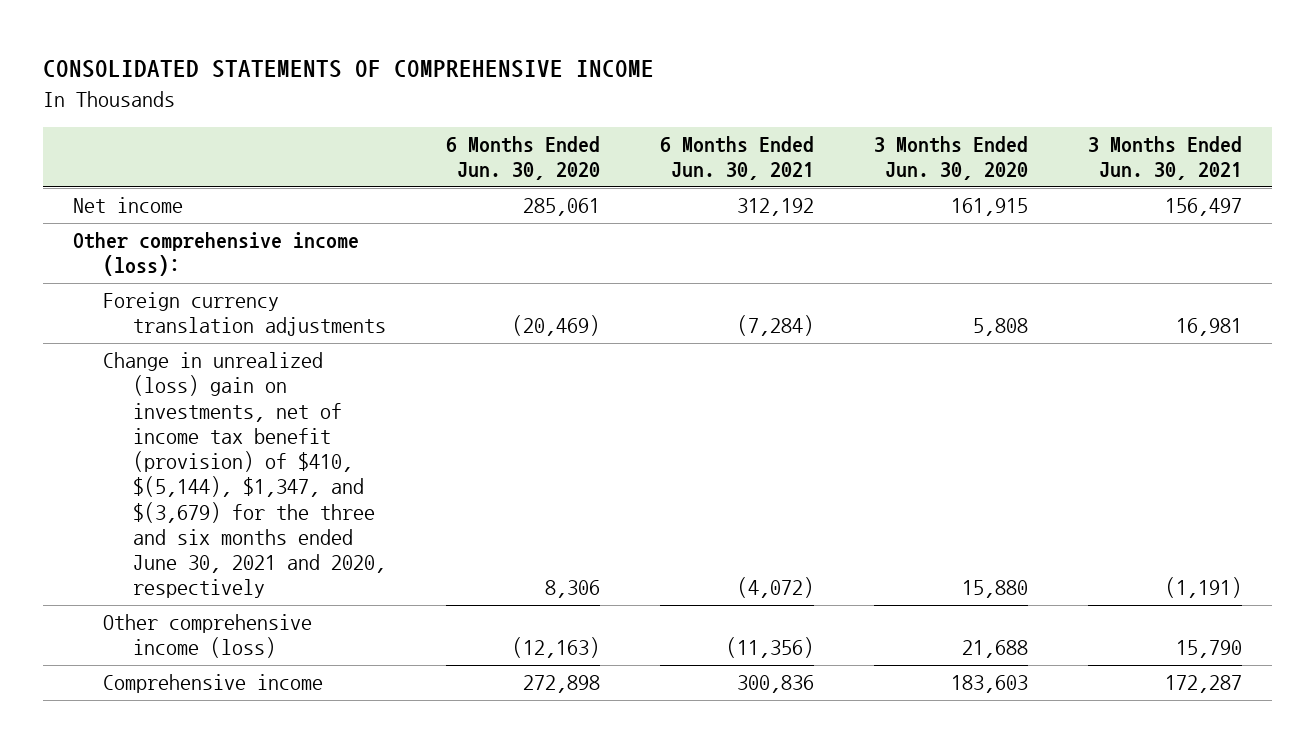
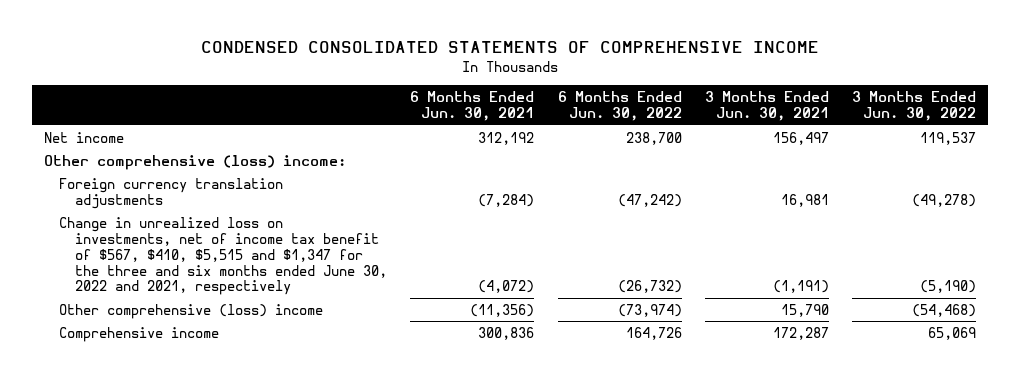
- CONSOLIDATED STATEMENTS OF COMPREHENSIVE INCOME
+ CONDENSED CONSOLIDATED STATEMENTS OF COMPREHENSIVE INCOME
- | 6 Months Ended Jun. 30, 2020 | 6 Months Ended Jun. 30, 2021 | 3 Months Ended Jun. 30, 2020 | 3 Months Ended Jun. 30, 2021
+ | 6 Months Ended Jun. 30, 2021 | 6 Months Ended Jun. 30, 2022 | 3 Months Ended Jun. 30, 2021 | 3 Months Ended Jun. 30, 2022
- Other comprehensive income (loss):
+ Other comprehensive (loss) income:
- Change in unrealized (loss) gain on investments, net of income tax benefit (provision) of $410, $(5,144), $1,347, and $(3,679) for the three and six months ended June 30, 2021 and 2020, respectively | 8,306 | (4,072) | 15,880 | (1,191)
- Other comprehensive income (loss) | (12,163) | (11,356) | 21,688 | 15,790
+ Change in unrealized loss on investments, net of income tax benefit of $567, $410, $5,515 and $1,347 for the three and six months ended June 30, 2022 and 2021, respectively | (4,072) | (26,732) | (1,191) | (5,190)
+ Other comprehensive (loss) income | (11,356) | (73,974) | 15,790 | (54,468)

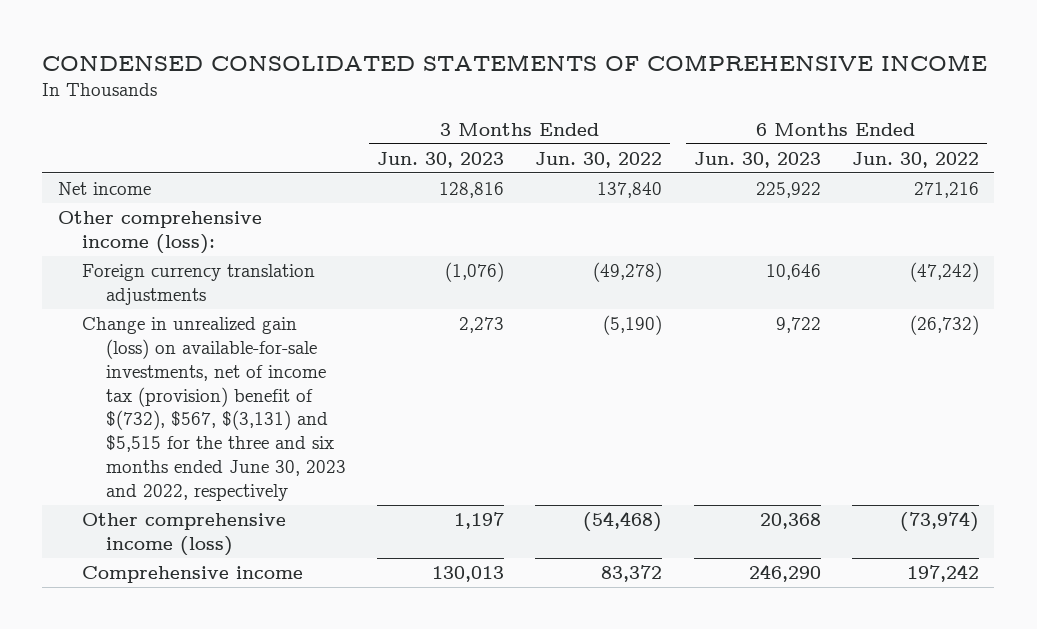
- | 6 Months Ended Jun. 30, 2021 | 6 Months Ended Jun. 30, 2022 | 3 Months Ended Jun. 30, 2021 | 3 Months Ended Jun. 30, 2022
+ | 3 Months Ended Jun. 30, 2023 | 3 Months Ended Jun. 30, 2022 | 6 Months Ended Jun. 30, 2023 | 6 Months Ended Jun. 30, 2022
- Net income | 312,192 | 238,700 | 156,497 | 119,537
- Other comprehensive (loss) income:
+ Net income | 128,816 | 137,840 | 225,922 | 271,216
+ Other comprehensive income (loss):
- Change in unrealized loss on investments, net of income tax benefit of $567, $410, $5,515 and $1,347 for the three and six months ended June 30, 2022 and 2021, respectively | (4,072) | (26,732) | (1,191) | (5,190)
- Other comprehensive (loss) income | (11,356) | (73,974) | 15,790 | (54,468)
- Comprehensive income | 300,836 | 164,726 | 172,287 | 65,069
+ Change in unrealized gain (loss) on available-for-sale investments, net of income tax (provision) benefit of $(732), $567, $(3,131) and $5,515 for the three and six months ended June 30, 2023 and 2022, respectively | 2,273 | (5,190) | 9,722 | (26,732)
+ Other comprehensive income (loss) | 1,197 | (54,468) | 20,368 | (73,974)
+ Comprehensive income | 130,013 | 83,372 | 246,290 | 197,242

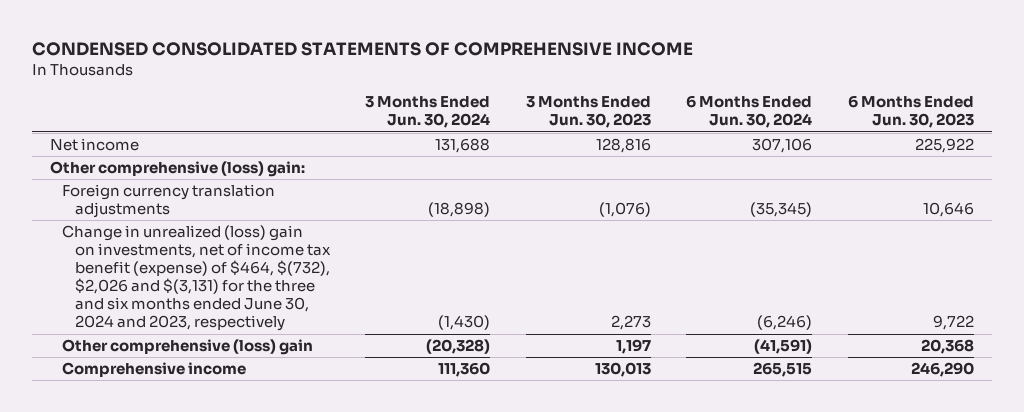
- | 3 Months Ended Jun. 30, 2023 | 3 Months Ended Jun. 30, 2022 | 6 Months Ended Jun. 30, 2023 | 6 Months Ended Jun. 30, 2022
+ | 3 Months Ended Jun. 30, 2024 | 3 Months Ended Jun. 30, 2023 | 6 Months Ended Jun. 30, 2024 | 6 Months Ended Jun. 30, 2023
- Other comprehensive income (loss):
+ Other comprehensive (loss) gain:
- Change in unrealized gain (loss) on available-for-sale investments, net of income tax (provision) benefit of $(732), $567, $(3,131) and $5,515 for the three and six months ended June 30, 2023 and 2022, respectively | 2,273 | (5,190) | 9,722 | (26,732)
- Other comprehensive income (loss) | 1,197 | (54,468) | 20,368 | (73,974)
+ Change in unrealized (loss) gain on investments, net of income tax benefit (expense) of $464, $(732), $2,026 and $(3,131) for the three and six months ended June 30, 2024 and 2023, respectively | (1,430) | 2,273 | (6,246) | 9,722
+ Other comprehensive (loss) gain | (20,328) | 1,197 | (41,591) | 20,368

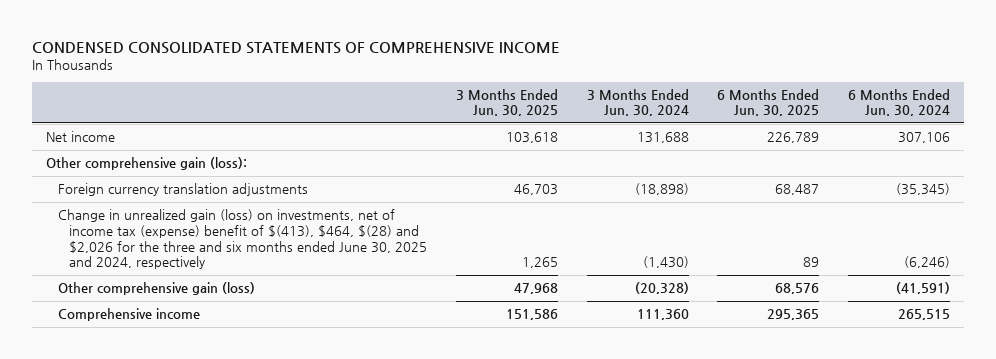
- | 3 Months Ended Jun. 30, 2024 | 3 Months Ended Jun. 30, 2023 | 6 Months Ended Jun. 30, 2024 | 6 Months Ended Jun. 30, 2023
+ | 3 Months Ended Jun. 30, 2025 | 3 Months Ended Jun. 30, 2024 | 6 Months Ended Jun. 30, 2025 | 6 Months Ended Jun. 30, 2024
- Other comprehensive (loss) gain:
+ Other comprehensive gain (loss):
- Change in unrealized (loss) gain on investments, net of income tax benefit (expense) of $464, $(732), $2,026 and $(3,131) for the three and six months ended June 30, 2024 and 2023, respectively | (1,430) | 2,273 | (6,246) | 9,722
- Other comprehensive (loss) gain | (20,328) | 1,197 | (41,591) | 20,368
+ Change in unrealized gain (loss) on investments, net of income tax (expense) benefit of $(413), $464, $(28) and $2,026 for the three and six months ended June 30, 2025 and 2024, respectively | 1,265 | (1,430) | 89 | (6,246)
+ Other comprehensive gain (loss) | 47,968 | (20,328) | 68,576 | (41,591)

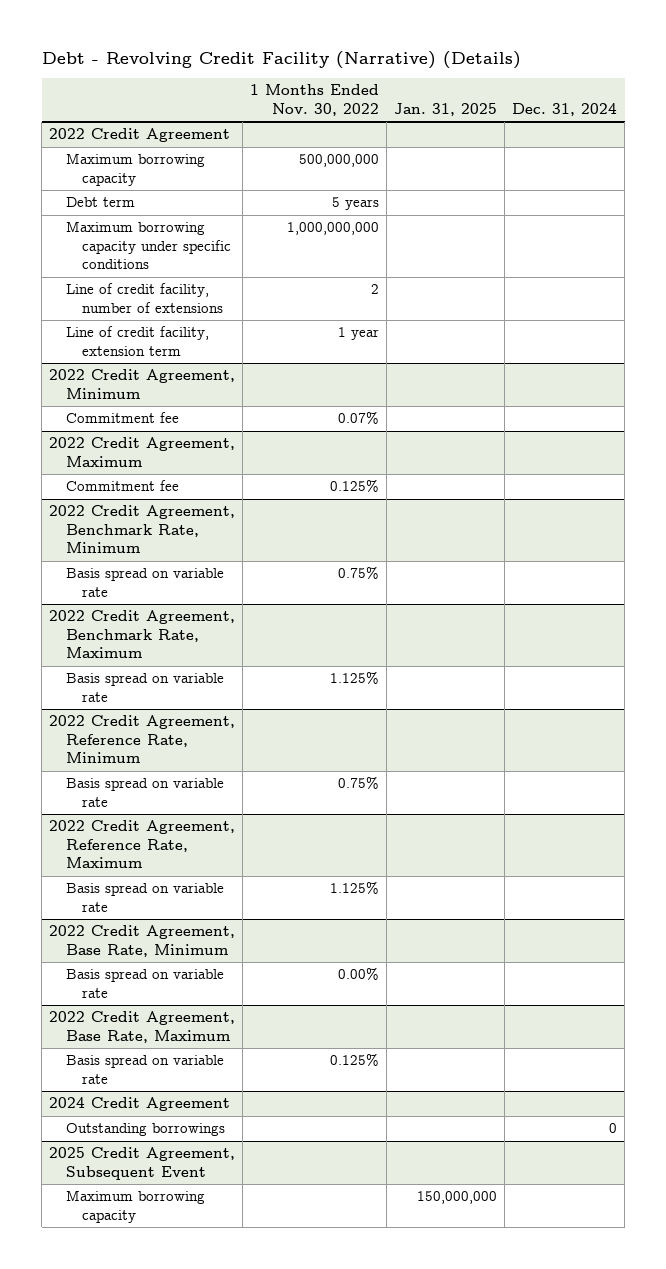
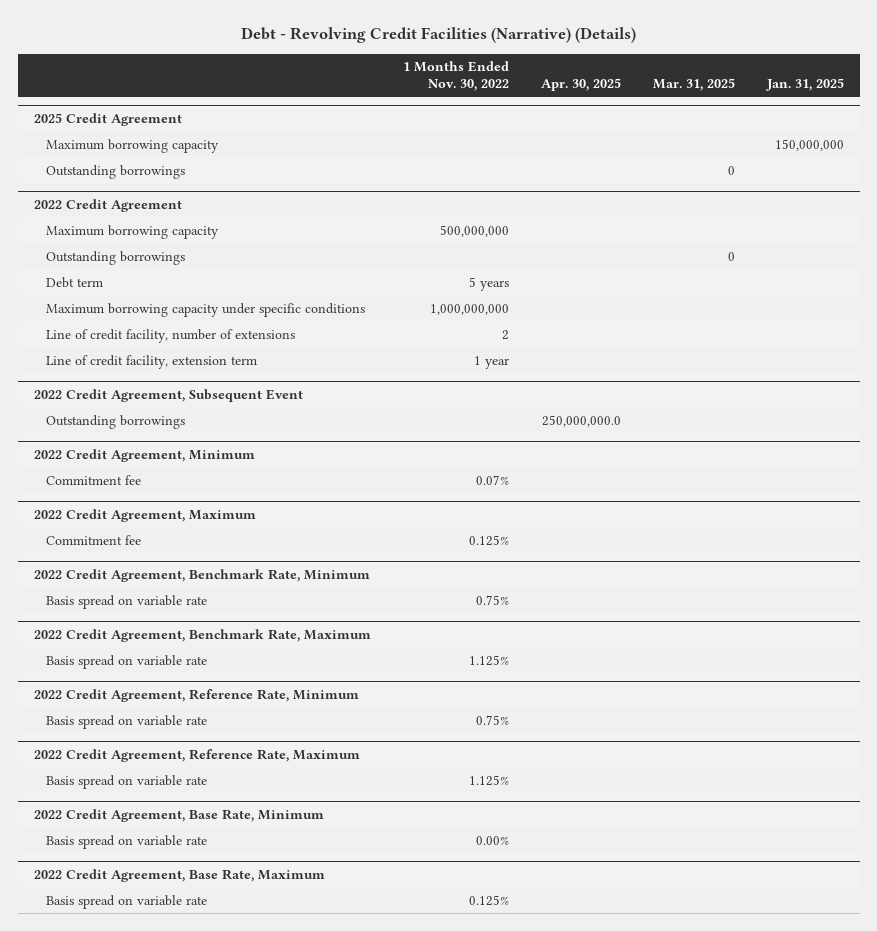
- Debt - Revolving Credit Facility (Narrative) (Details)
+ Debt - Revolving Credit Facilities (Narrative) (Details)
- | 1 Months Ended Nov. 30, 2022 | Jan. 31, 2025 | Dec. 31, 2024
+ | 1 Months Ended Nov. 30, 2022 | Apr. 30, 2025 | Mar. 31, 2025 | Jan. 31, 2025
+ 2025 Credit Agreement
+ Maximum borrowing capacity | | | | 150,000,000
+ Outstanding borrowings | | | 0 |
@ 2022 Credit Agreement
+ Outstanding borrowings | | | 0 |
+ 2022 Credit Agreement, Subsequent Event
+ Outstanding borrowings | | 250,000,000.0 | |
- 2024 Credit Agreement
- Outstanding borrowings | | | 0
- 2025 Credit Agreement, Subsequent Event
- Maximum borrowing capacity | | 150,000,000 |

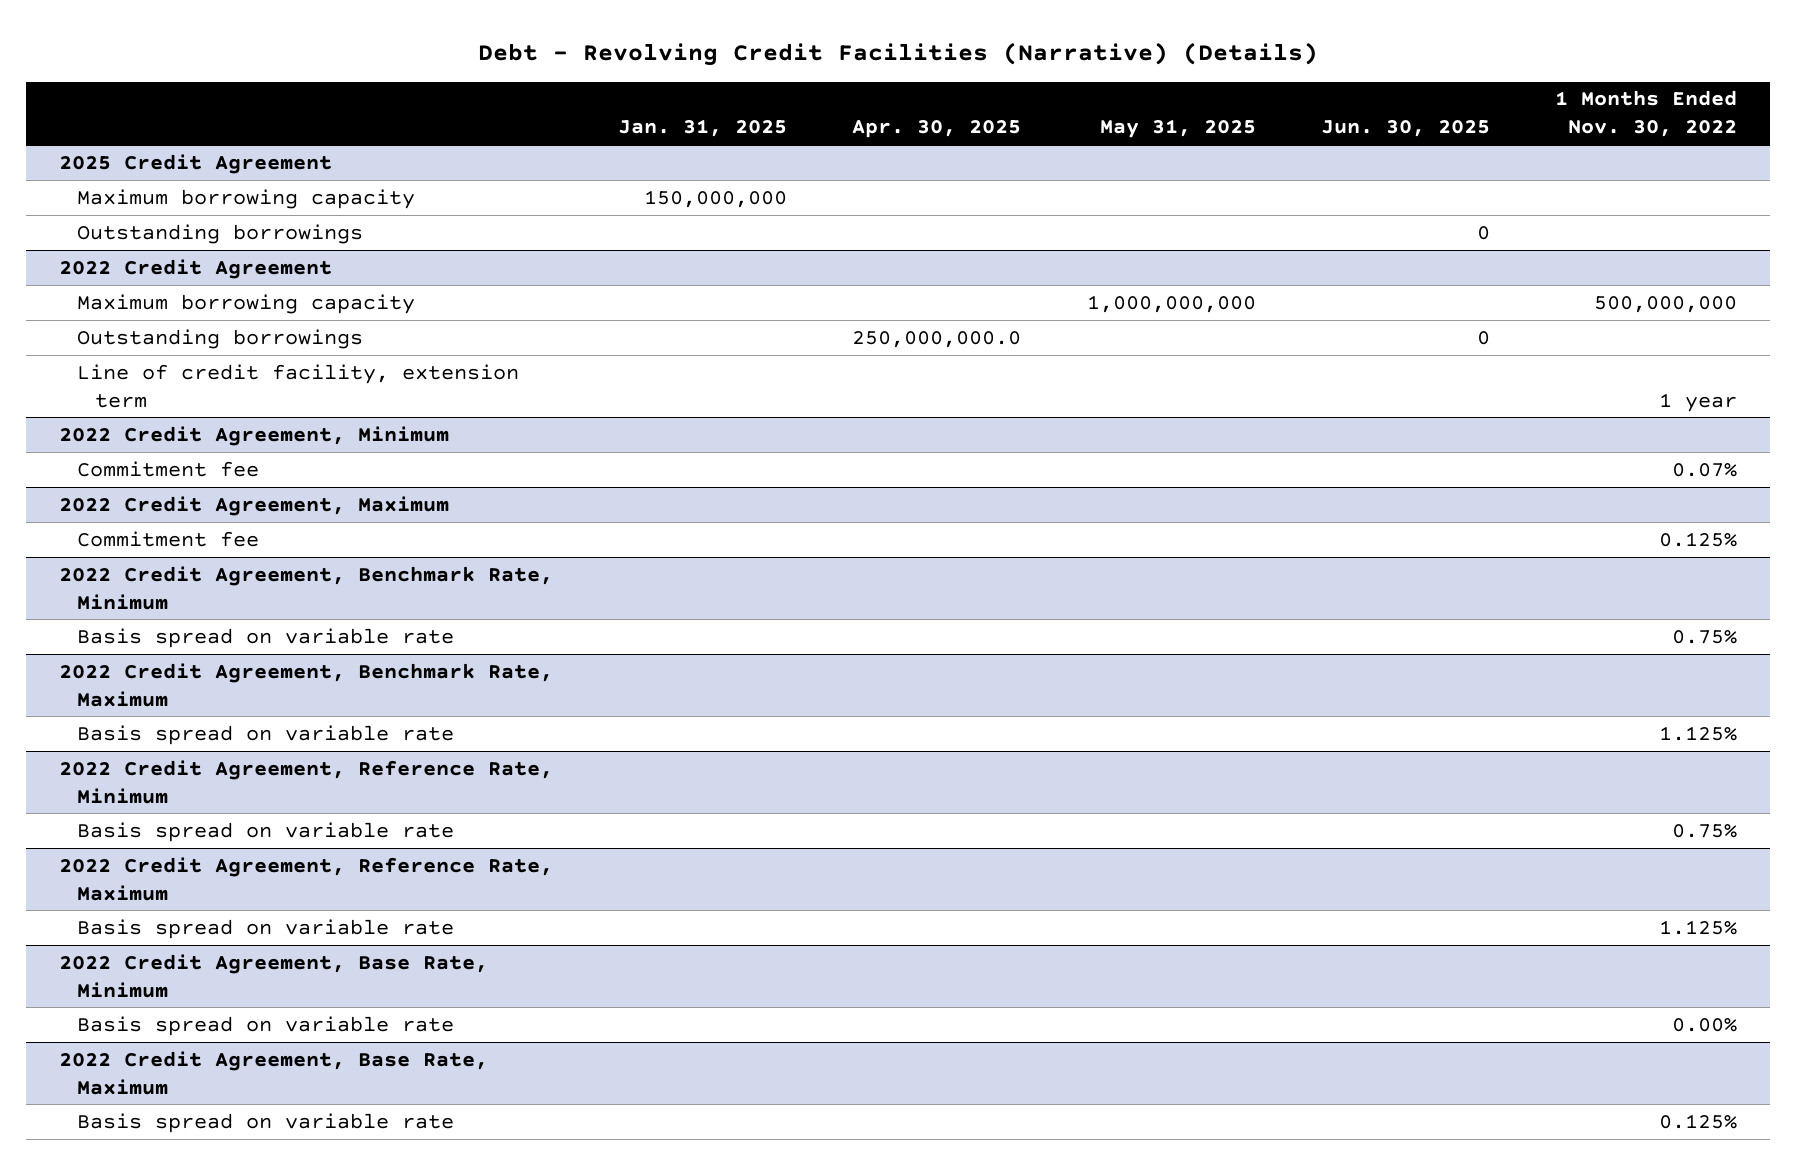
- | 1 Months Ended Nov. 30, 2022 | Apr. 30, 2025 | Mar. 31, 2025 | Jan. 31, 2025
+ | Jan. 31, 2025 | Apr. 30, 2025 | May 31, 2025 | Jun. 30, 2025 | 1 Months Ended Nov. 30, 2022
@ 2022 Credit Agreement
- Outstanding borrowings | | | 0 |
- Debt term | 5 years | | |
- Maximum borrowing capacity under specific conditions | 1,000,000,000 | | |
- Line of credit facility, number of extensions | 2 | | |
- 2022 Credit Agreement, Subsequent Event
@ 2022 Credit Agreement
moved down: Line of credit facility, extension term | | | | | 1 year

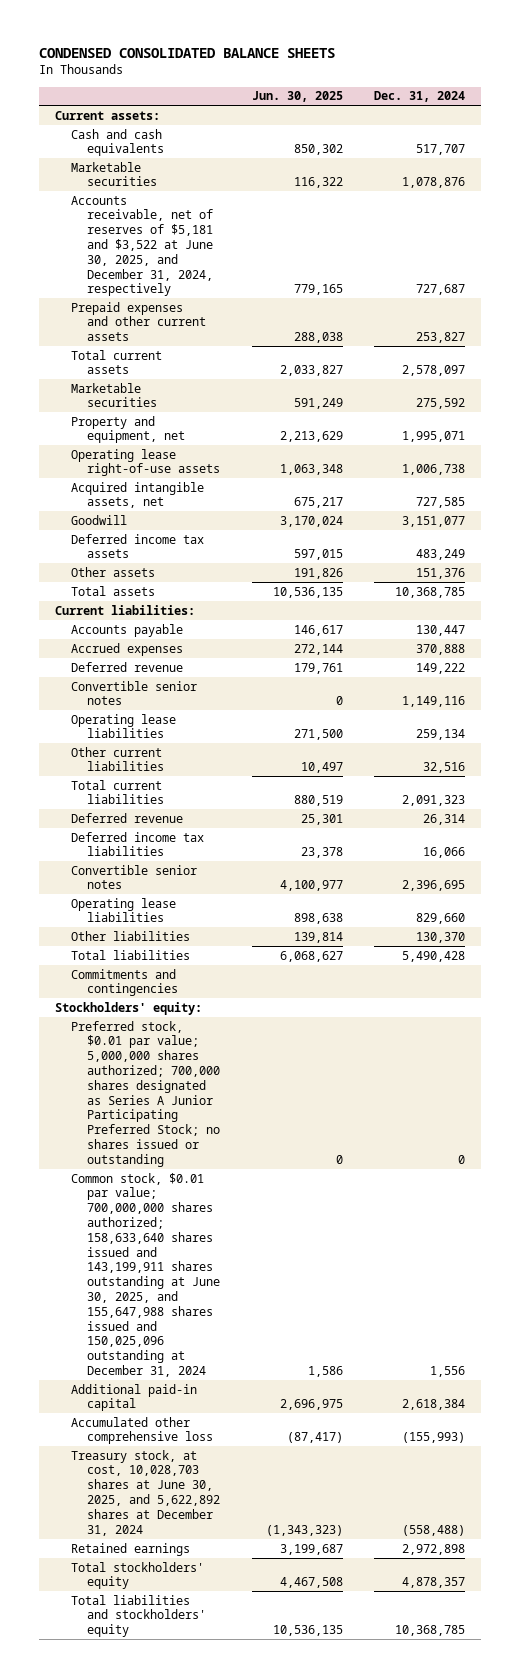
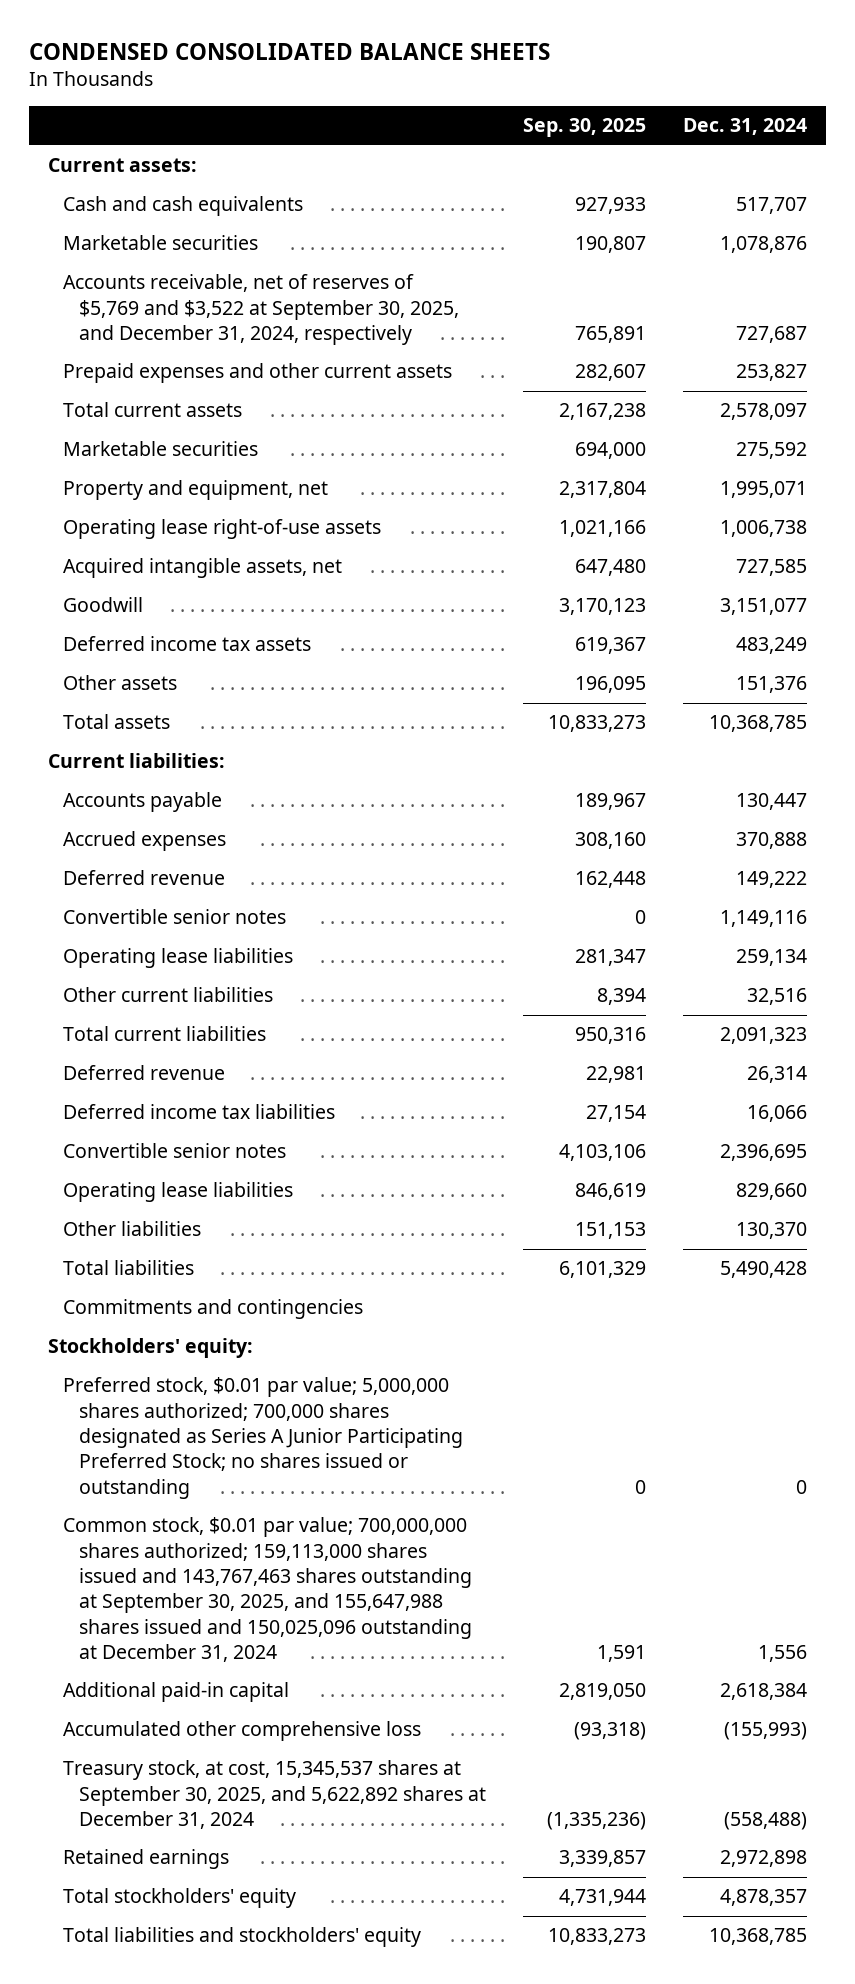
- | Jun. 30, 2025 | Dec. 31, 2024
+ | Sep. 30, 2025 | Dec. 31, 2024
- Accounts receivable, net of reserves of $5,181 and $3,522 at June 30, 2025, and December 31, 2024, respectively | 779,165 | 727,687
+ Accounts receivable, net of reserves of $5,769 and $3,522 at September 30, 2025, and December 31, 2024, respectively | 765,891 | 727,687
- Common stock, $0.01 par value; 700,000,000 shares authorized; 158,633,640 shares issued and 143,199,911 shares outstanding at June 30, 2025, and 155,647,988 shares issued and 150,025,096 outstanding at December 31, 2024 | 1,586 | 1,556
+ Common stock, $0.01 par value; 700,000,000 shares authorized; 159,113,000 shares issued and 143,767,463 shares outstanding at September 30, 2025, and 155,647,988 shares issued and 150,025,096 outstanding at December 31, 2024 | 1,591 | 1,556
- Treasury stock, at cost, 10,028,703 shares at June 30, 2025, and 5,622,892 shares at December 31, 2024 | (1,343,323) | (558,488)
+ Treasury stock, at cost, 15,345,537 shares at September 30, 2025, and 5,622,892 shares at December 31, 2024 | (1,335,236) | (558,488)

